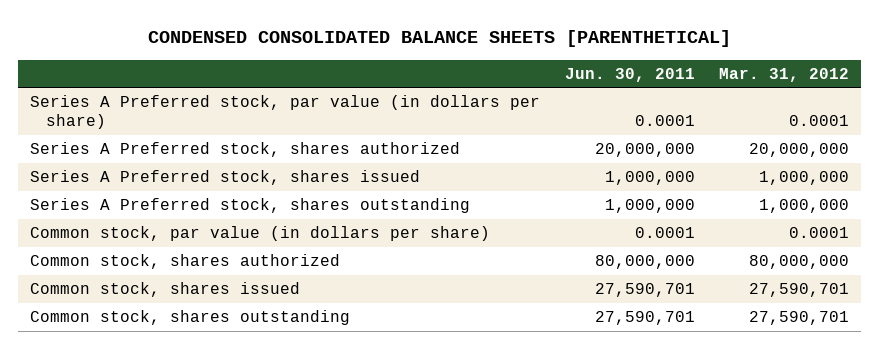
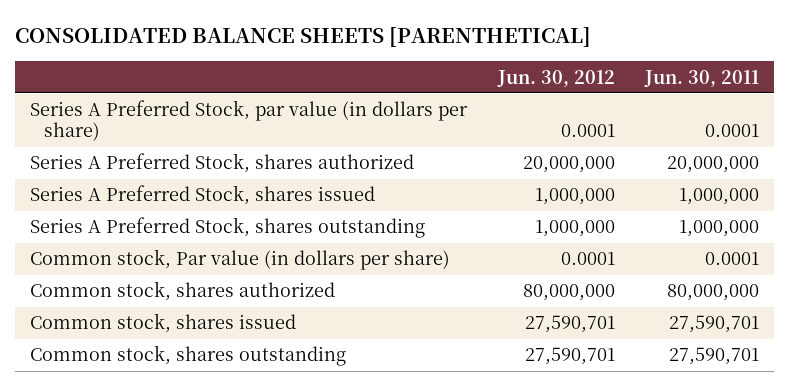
- CONDENSED CONSOLIDATED BALANCE SHEETS [PARENTHETICAL]
+ CONSOLIDATED BALANCE SHEETS [PARENTHETICAL]
- | Jun. 30, 2011 | Mar. 31, 2012
+ | Jun. 30, 2012 | Jun. 30, 2011
- Series A Preferred stock, par value (in dollars per share) | 0.0001 | 0.0001
- Series A Preferred stock, shares authorized | 20,000,000 | 20,000,000
- Series A Preferred stock, shares issued | 1,000,000 | 1,000,000
- Series A Preferred stock, shares outstanding | 1,000,000 | 1,000,000
- Common stock, par value (in dollars per share) | 0.0001 | 0.0001
+ Series A Preferred Stock, par value (in dollars per share) | 0.0001 | 0.0001
+ Series A Preferred Stock, shares authorized | 20,000,000 | 20,000,000
+ Series A Preferred Stock, shares issued | 1,000,000 | 1,000,000
+ Series A Preferred Stock, shares outstanding | 1,000,000 | 1,000,000
+ Common stock, Par value (in dollars per share) | 0.0001 | 0.0001

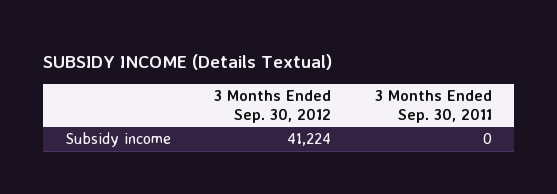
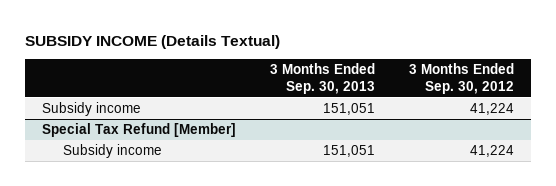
- | 3 Months Ended Sep. 30, 2012 | 3 Months Ended Sep. 30, 2011
+ | 3 Months Ended Sep. 30, 2013 | 3 Months Ended Sep. 30, 2012
+ Special Tax Refund [Member]
+ Subsidy income | 151,051 | 41,224

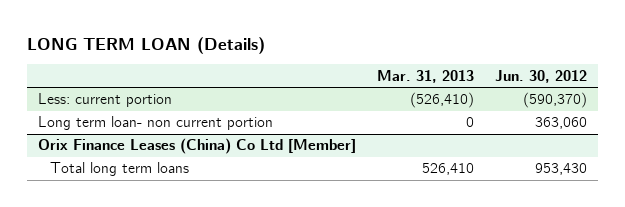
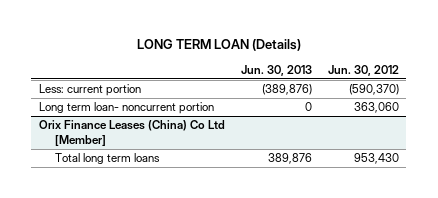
- | Mar. 31, 2013 | Jun. 30, 2012
+ | Jun. 30, 2013 | Jun. 30, 2012
- Long term loan- non current portion | 0 | 363,060
+ Long term loan- noncurrent portion | 0 | 363,060

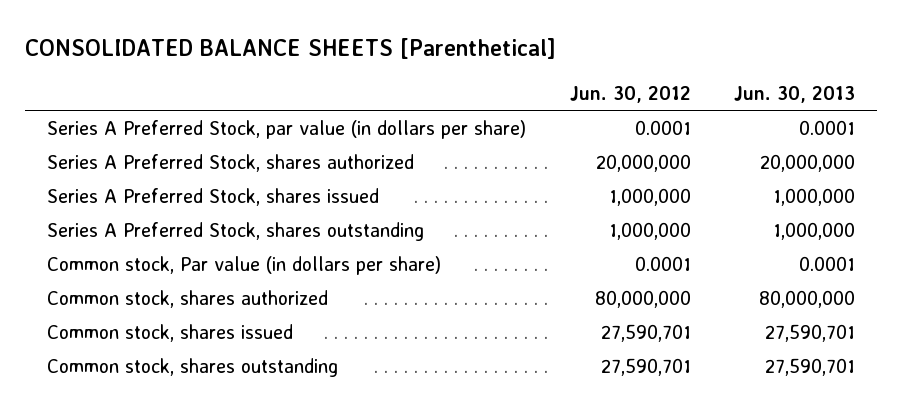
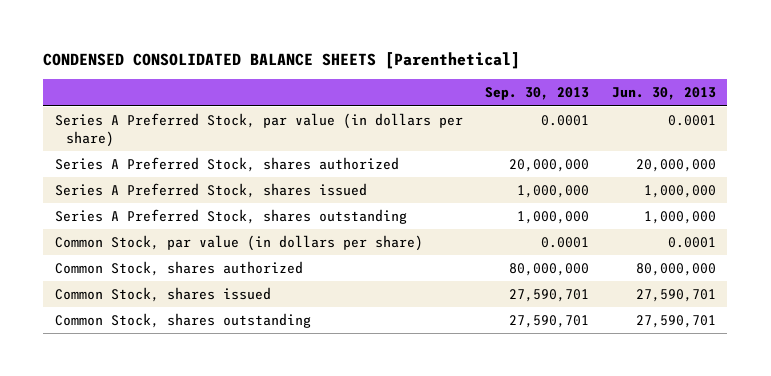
- CONSOLIDATED BALANCE SHEETS [Parenthetical]
+ CONDENSED CONSOLIDATED BALANCE SHEETS [Parenthetical]
- | Jun. 30, 2012 | Jun. 30, 2013
+ | Sep. 30, 2013 | Jun. 30, 2013
- Common stock, Par value (in dollars per share) | 0.0001 | 0.0001
- Common stock, shares authorized | 80,000,000 | 80,000,000
- Common stock, shares issued | 27,590,701 | 27,590,701
- Common stock, shares outstanding | 27,590,701 | 27,590,701
+ Common Stock, par value (in dollars per share) | 0.0001 | 0.0001
+ Common Stock, shares authorized | 80,000,000 | 80,000,000
+ Common Stock, shares issued | 27,590,701 | 27,590,701
+ Common Stock, shares outstanding | 27,590,701 | 27,590,701

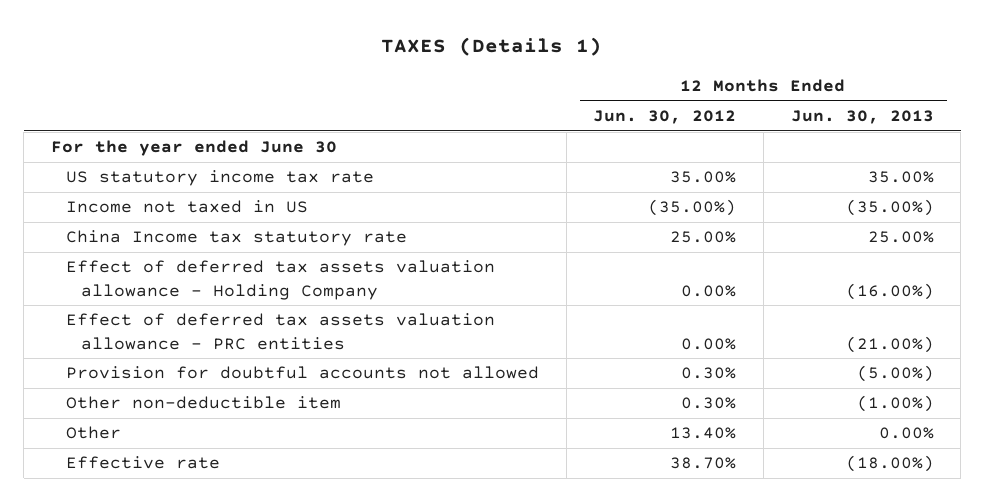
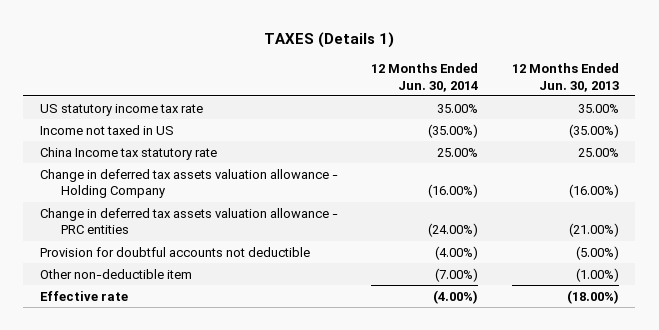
- | 12 Months Ended Jun. 30, 2012 | 12 Months Ended Jun. 30, 2013
+ | 12 Months Ended Jun. 30, 2014 | 12 Months Ended Jun. 30, 2013
- For the year ended June 30
- Effect of deferred tax assets valuation allowance - Holding Company | 0.00% | (16.00%)
- Effect of deferred tax assets valuation allowance - PRC entities | 0.00% | (21.00%)
- Provision for doubtful accounts not allowed | 0.30% | (5.00%)
+ Change in deferred tax assets valuation allowance - Holding Company | (16.00%) | (16.00%)
+ Change in deferred tax assets valuation allowance - PRC entities | (24.00%) | (21.00%)
+ Provision for doubtful accounts not deductible | (4.00%) | (5.00%)
- Other | 13.40% | 0.00%

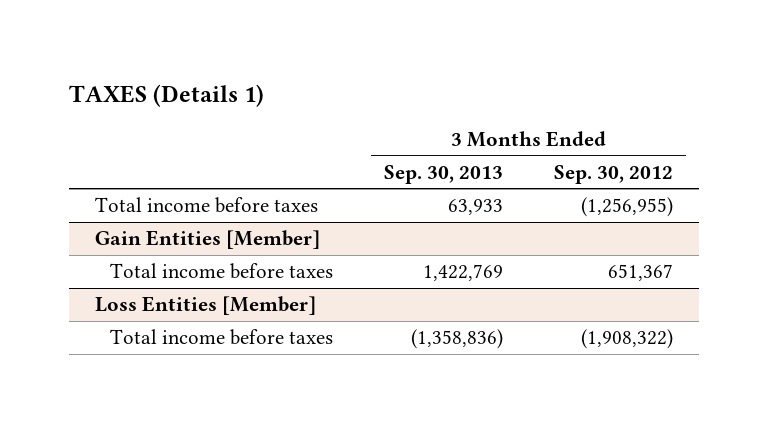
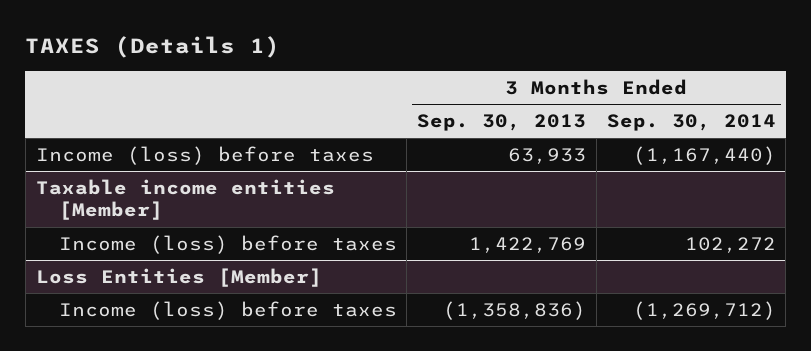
- | 3 Months Ended Sep. 30, 2013 | 3 Months Ended Sep. 30, 2012
+ | 3 Months Ended Sep. 30, 2013 | 3 Months Ended Sep. 30, 2014
- Total income before taxes | 63,933 | (1,256,955)
- Gain Entities [Member]
- Total income before taxes | 1,422,769 | 651,367
+ Income (loss) before taxes | 63,933 | (1,167,440)
+ Taxable income entities [Member]
+ Income (loss) before taxes | 1,422,769 | 102,272
@ Loss Entities [Member]
- Total income before taxes | (1,358,836) | (1,908,322)
+ Income (loss) before taxes | (1,358,836) | (1,269,712)

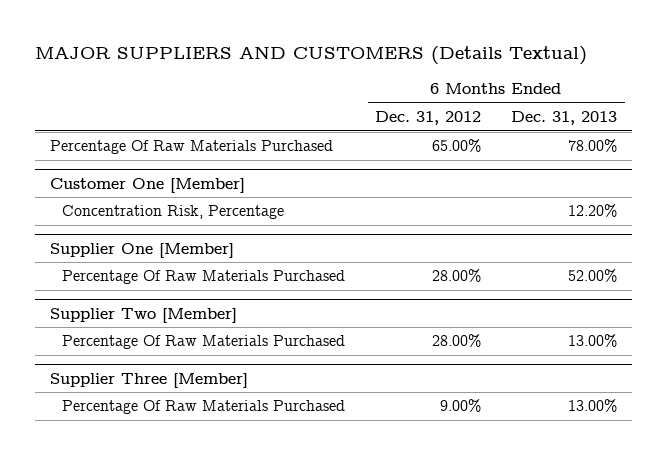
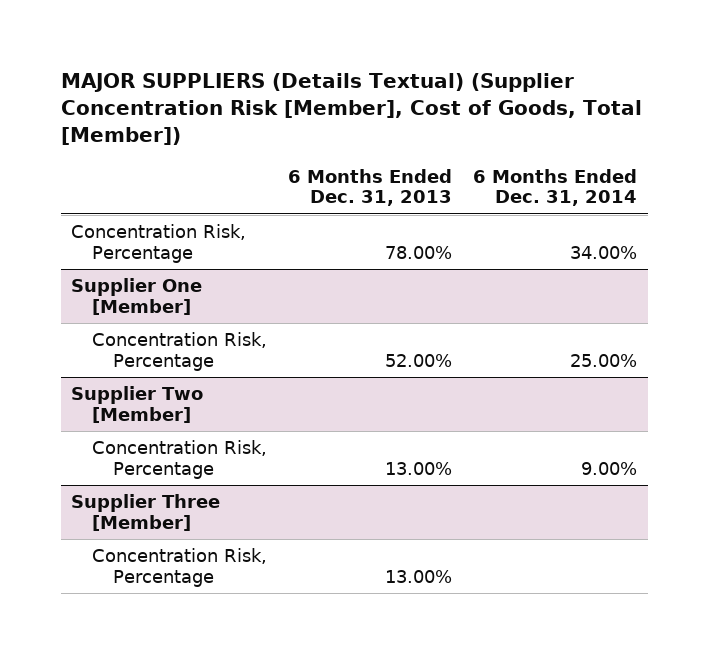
- MAJOR SUPPLIERS AND CUSTOMERS (Details Textual)
+ MAJOR SUPPLIERS (Details Textual) (Supplier Concentration Risk [Member], Cost of Goods, Total [Member])
- | 6 Months Ended Dec. 31, 2012 | 6 Months Ended Dec. 31, 2013
+ | 6 Months Ended Dec. 31, 2013 | 6 Months Ended Dec. 31, 2014
- Percentage Of Raw Materials Purchased | 65.00% | 78.00%
- Customer One [Member]
- Concentration Risk, Percentage | | 12.20%
+ Concentration Risk, Percentage | 78.00% | 34.00%
@ Supplier One [Member]
- Percentage Of Raw Materials Purchased | 28.00% | 52.00%
+ Concentration Risk, Percentage | 52.00% | 25.00%
@ Supplier Two [Member]
- Percentage Of Raw Materials Purchased | 28.00% | 13.00%
+ Concentration Risk, Percentage | 13.00% | 9.00%
@ Supplier Three [Member]
- Percentage Of Raw Materials Purchased | 9.00% | 13.00%
+ Concentration Risk, Percentage | 13.00% |

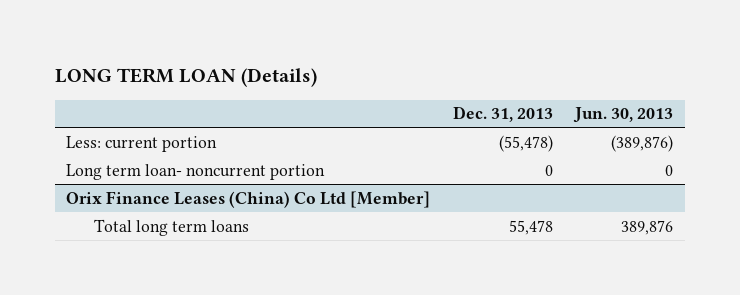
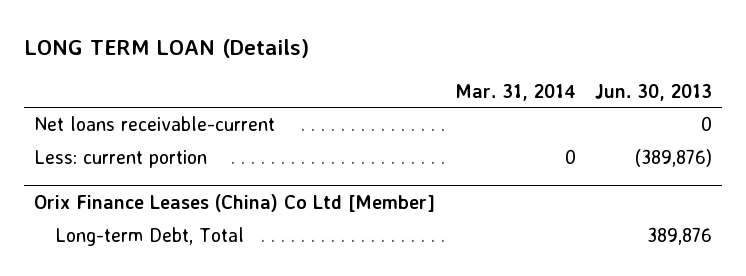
- | Dec. 31, 2013 | Jun. 30, 2013
+ | Mar. 31, 2014 | Jun. 30, 2013
+ Net loans receivable-current | | 0
- Long term loan- noncurrent portion | 0 | 0
@ Orix Finance Leases (China) Co Ltd [Member]
- Total long term loans | 55,478 | 389,876
+ Long-term Debt, Total | | 389,876

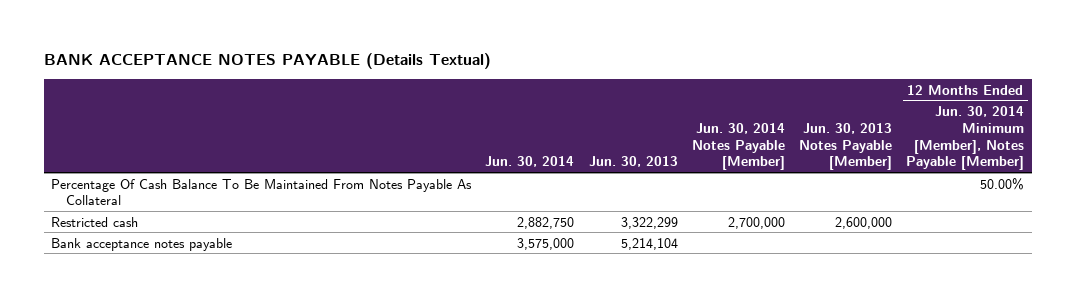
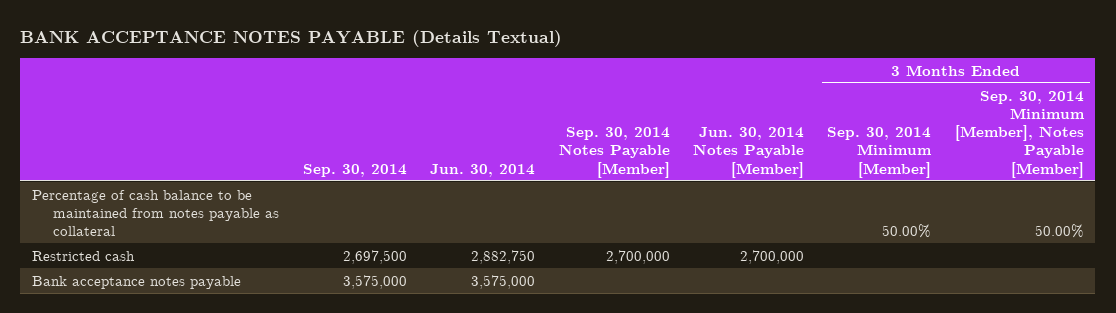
- | Jun. 30, 2014 | Jun. 30, 2013 | Jun. 30, 2014 Notes Payable [Member] | Jun. 30, 2013 Notes Payable [Member] | 12 Months Ended Jun. 30, 2014 Minimum [Member], Notes Payable [Member]
+ | Sep. 30, 2014 | Jun. 30, 2014 | Sep. 30, 2014 Notes Payable [Member] | Jun. 30, 2014 Notes Payable [Member] | 3 Months Ended Sep. 30, 2014 Minimum [Member] | 3 Months Ended Sep. 30, 2014 Minimum [Member], Notes Payable [Member]
- Percentage Of Cash Balance To Be Maintained From Notes Payable As Collateral | | | | | 50.00%
+ Percentage of cash balance to be maintained from notes payable as collateral | | | | | 50.00% | 50.00%

